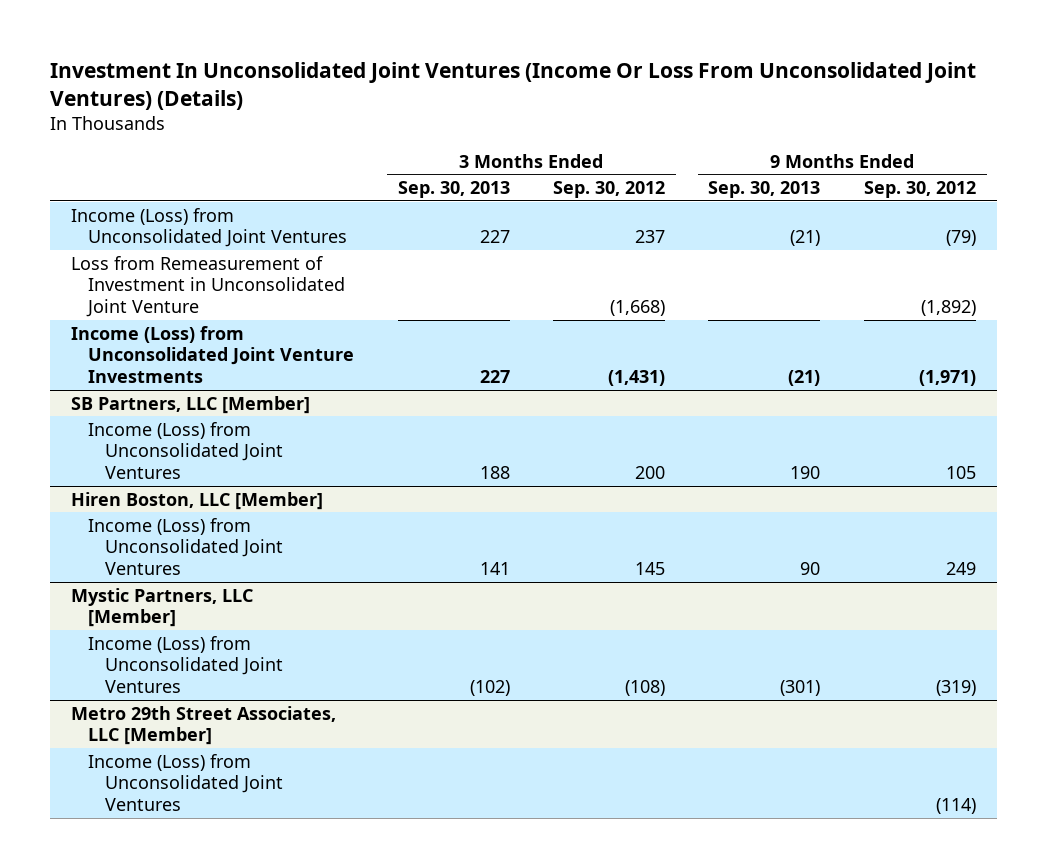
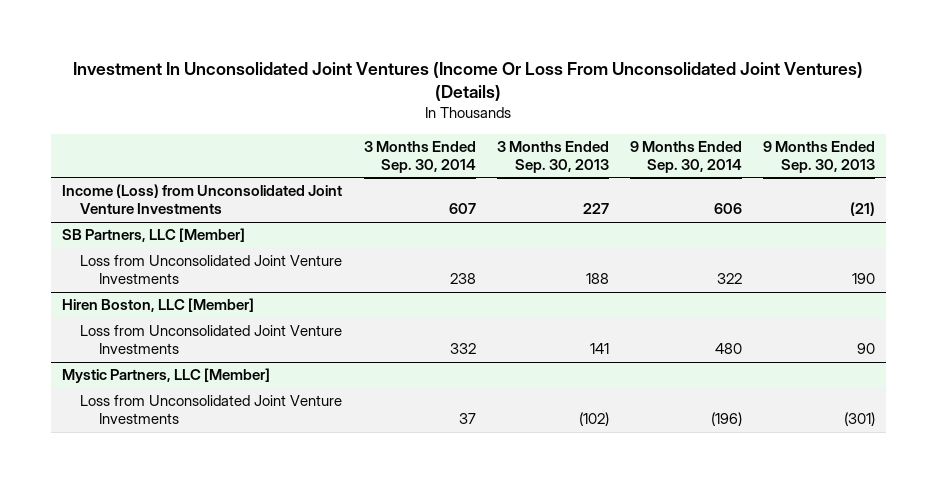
- | 3 Months Ended Sep. 30, 2013 | 3 Months Ended Sep. 30, 2012 | 9 Months Ended Sep. 30, 2013 | 9 Months Ended Sep. 30, 2012
+ | 3 Months Ended Sep. 30, 2014 | 3 Months Ended Sep. 30, 2013 | 9 Months Ended Sep. 30, 2014 | 9 Months Ended Sep. 30, 2013
- Income (Loss) from Unconsolidated Joint Ventures | 227 | 237 | (21) | (79)
- Loss from Remeasurement of Investment in Unconsolidated Joint Venture | | (1,668) | | (1,892)
@ SB Partners, LLC [Member]
- Income (Loss) from Unconsolidated Joint Ventures | 188 | 200 | 190 | 105
+ Loss from Unconsolidated Joint Venture Investments | 238 | 188 | 322 | 190
@ Hiren Boston, LLC [Member]
- Income (Loss) from Unconsolidated Joint Ventures | 141 | 145 | 90 | 249
+ Loss from Unconsolidated Joint Venture Investments | 332 | 141 | 480 | 90
@ Mystic Partners, LLC [Member]
- Income (Loss) from Unconsolidated Joint Ventures | (102) | (108) | (301) | (319)
- Metro 29th Street Associates, LLC [Member]
- Income (Loss) from Unconsolidated Joint Ventures | | | | (114)
@ Mystic Partners, LLC [Member]
+ Loss from Unconsolidated Joint Venture Investments | 37 | (102) | (196) | (301)

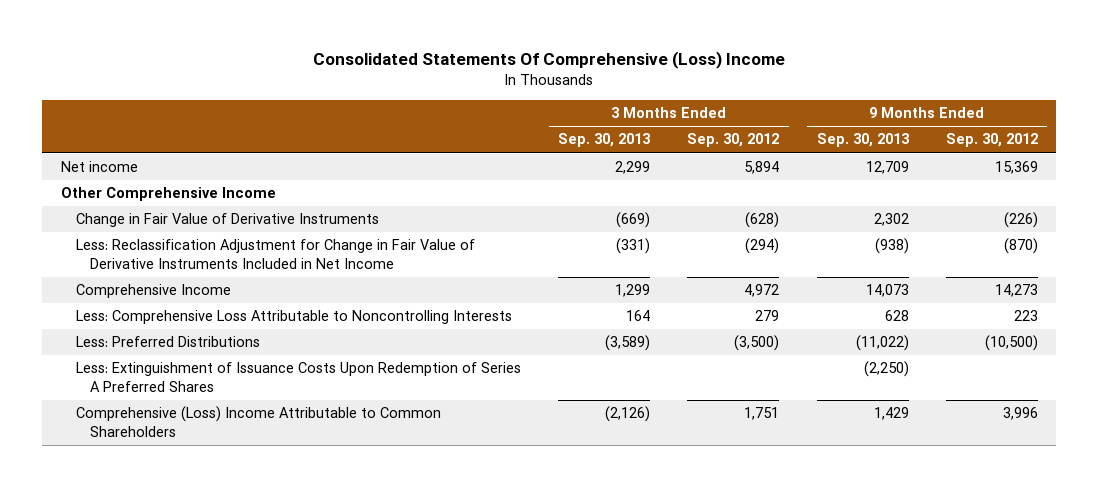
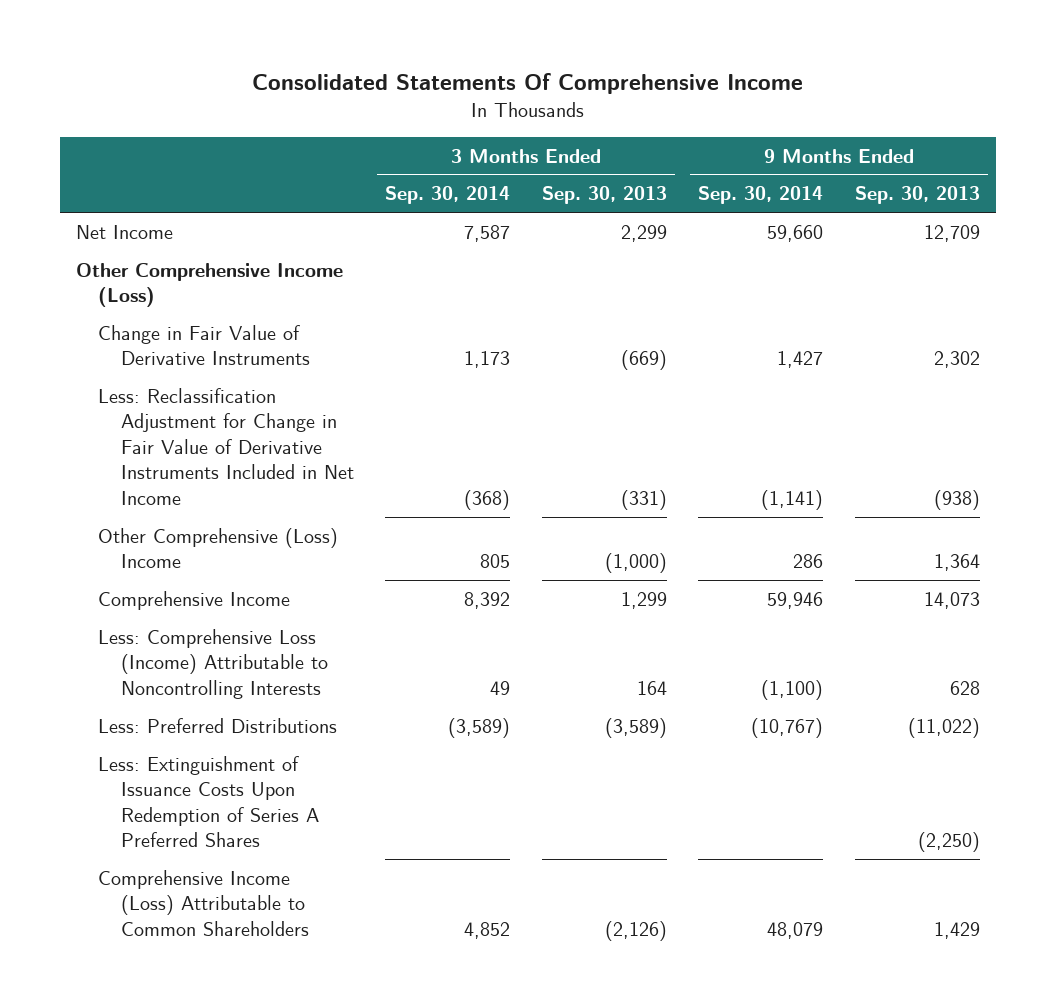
- Consolidated Statements Of Comprehensive (Loss) Income
+ Consolidated Statements Of Comprehensive Income
- | 3 Months Ended Sep. 30, 2013 | 3 Months Ended Sep. 30, 2012 | 9 Months Ended Sep. 30, 2013 | 9 Months Ended Sep. 30, 2012
+ | 3 Months Ended Sep. 30, 2014 | 3 Months Ended Sep. 30, 2013 | 9 Months Ended Sep. 30, 2014 | 9 Months Ended Sep. 30, 2013
- Net income | 2,299 | 5,894 | 12,709 | 15,369
- Other Comprehensive Income
+ Net Income | 7,587 | 2,299 | 59,660 | 12,709
+ Other Comprehensive Income (Loss)
+ Other Comprehensive (Loss) Income | 805 | (1,000) | 286 | 1,364
- Less: Comprehensive Loss Attributable to Noncontrolling Interests | 164 | 279 | 628 | 223
+ Less: Comprehensive Loss (Income) Attributable to Noncontrolling Interests | 49 | 164 | (1,100) | 628
- Comprehensive (Loss) Income Attributable to Common Shareholders | (2,126) | 1,751 | 1,429 | 3,996
+ Comprehensive Income (Loss) Attributable to Common Shareholders | 4,852 | (2,126) | 48,079 | 1,429

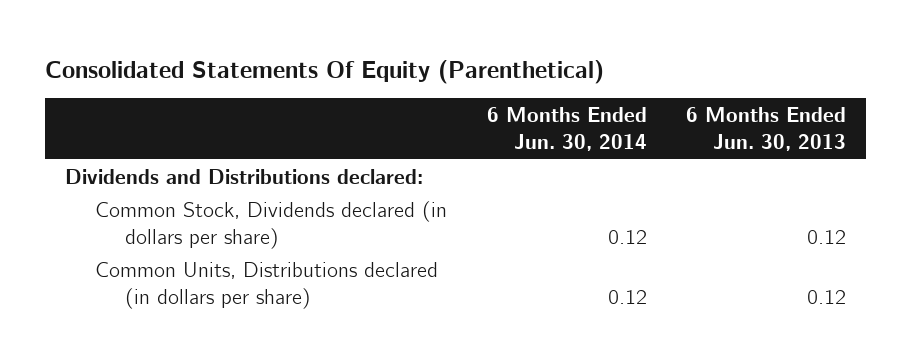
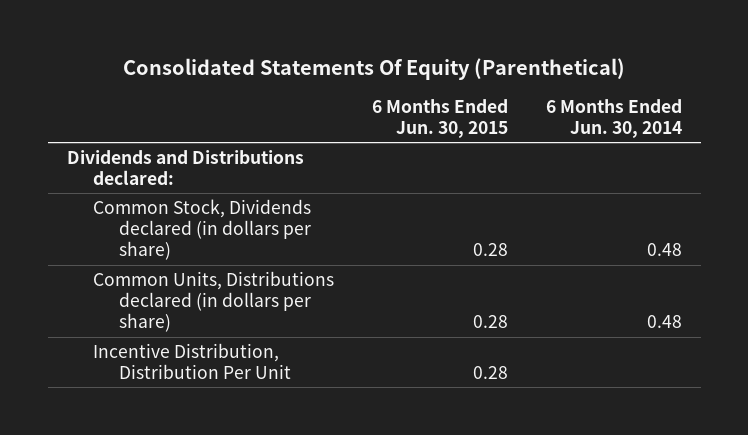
- | 6 Months Ended Jun. 30, 2014 | 6 Months Ended Jun. 30, 2013
+ | 6 Months Ended Jun. 30, 2015 | 6 Months Ended Jun. 30, 2014
- Common Stock, Dividends declared (in dollars per share) | 0.12 | 0.12
- Common Units, Distributions declared (in dollars per share) | 0.12 | 0.12
+ Common Stock, Dividends declared (in dollars per share) | 0.28 | 0.48
+ Common Units, Distributions declared (in dollars per share) | 0.28 | 0.48
+ Incentive Distribution, Distribution Per Unit | 0.28 |

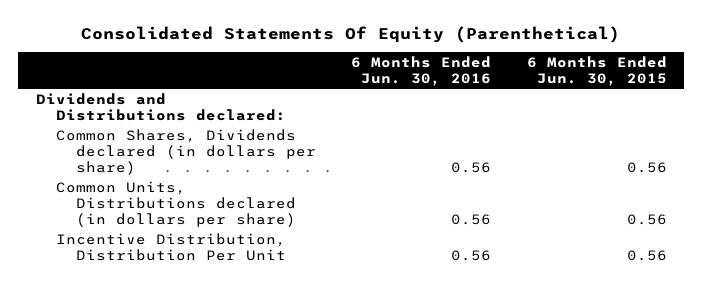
- | 6 Months Ended Jun. 30, 2015 | 6 Months Ended Jun. 30, 2014
+ | 6 Months Ended Jun. 30, 2016 | 6 Months Ended Jun. 30, 2015
- Common Stock, Dividends declared (in dollars per share) | 0.28 | 0.48
- Common Units, Distributions declared (in dollars per share) | 0.28 | 0.48
- Incentive Distribution, Distribution Per Unit | 0.28 |
+ Common Shares, Dividends declared (in dollars per share) | 0.56 | 0.56
+ Common Units, Distributions declared (in dollars per share) | 0.56 | 0.56
+ Incentive Distribution, Distribution Per Unit | 0.56 | 0.56

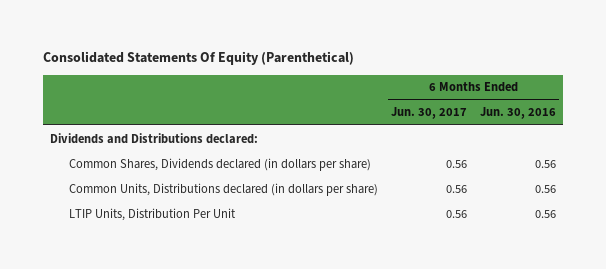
- | 6 Months Ended Jun. 30, 2016 | 6 Months Ended Jun. 30, 2015
+ | 6 Months Ended Jun. 30, 2017 | 6 Months Ended Jun. 30, 2016
- Incentive Distribution, Distribution Per Unit | 0.56 | 0.56
+ LTIP Units, Distribution Per Unit | 0.56 | 0.56

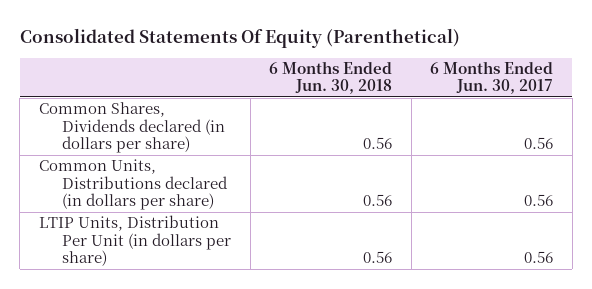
- | 6 Months Ended Jun. 30, 2017 | 6 Months Ended Jun. 30, 2016
+ | 6 Months Ended Jun. 30, 2018 | 6 Months Ended Jun. 30, 2017
- Dividends and Distributions declared:
- LTIP Units, Distribution Per Unit | 0.56 | 0.56
+ LTIP Units, Distribution Per Unit (in dollars per share) | 0.56 | 0.56

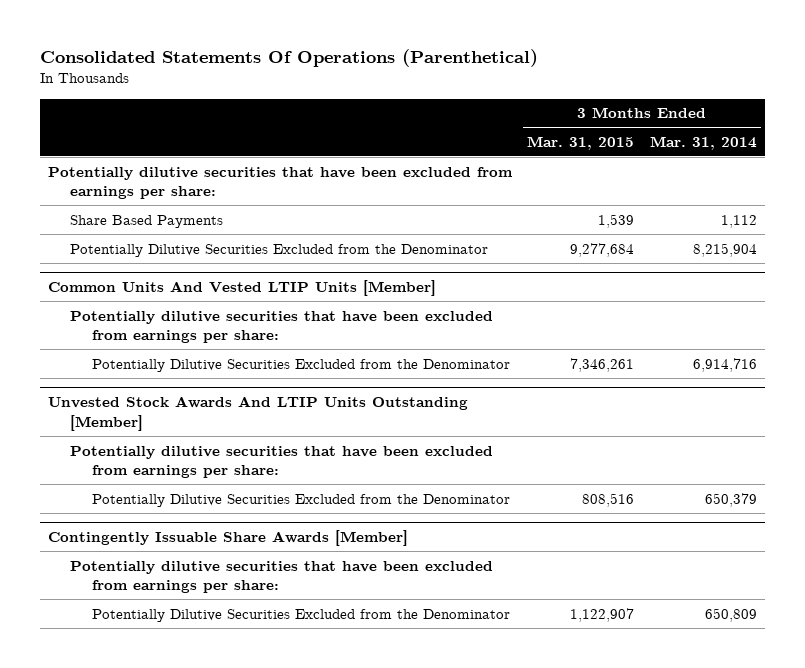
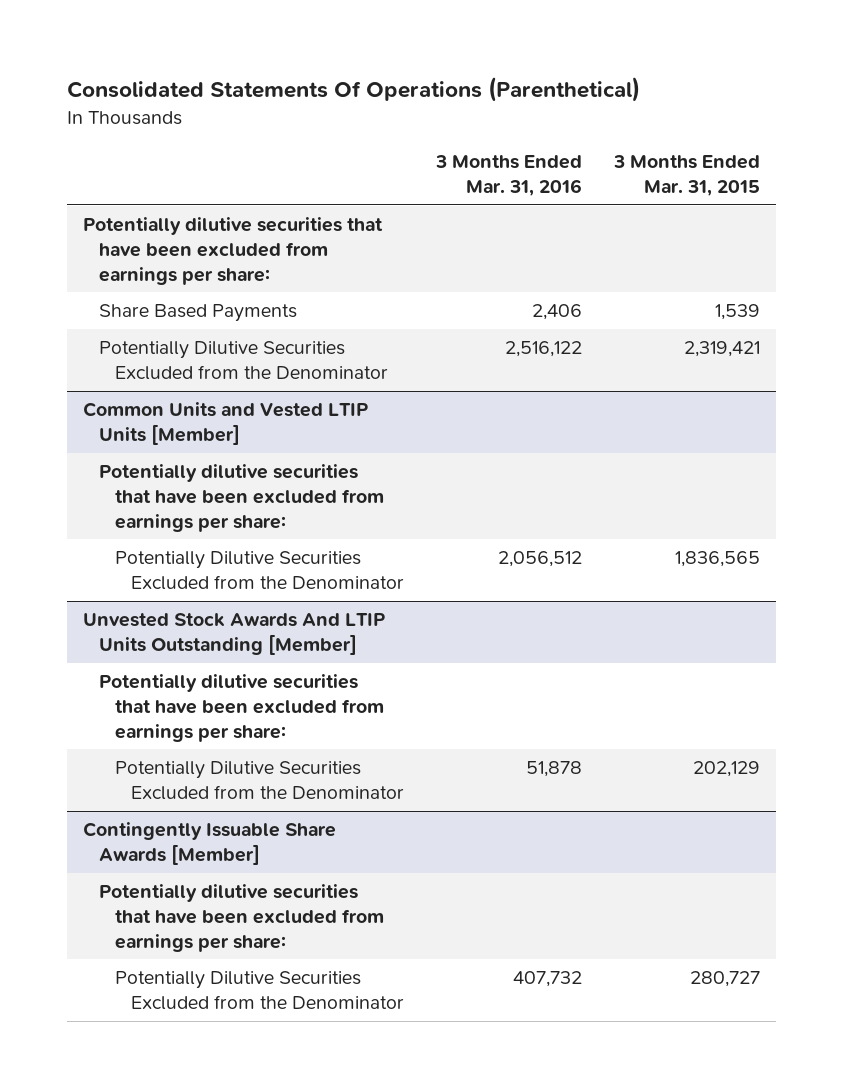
- | 3 Months Ended Mar. 31, 2015 | 3 Months Ended Mar. 31, 2014
+ | 3 Months Ended Mar. 31, 2016 | 3 Months Ended Mar. 31, 2015
- Potentially Dilutive Securities Excluded from the Denominator | 9,277,684 | 8,215,904
- Common Units And Vested LTIP Units [Member]
+ Potentially Dilutive Securities Excluded from the Denominator | 2,516,122 | 2,319,421
+ Common Units and Vested LTIP Units [Member]
- Potentially Dilutive Securities Excluded from the Denominator | 7,346,261 | 6,914,716
+ Potentially Dilutive Securities Excluded from the Denominator | 2,056,512 | 1,836,565
@ Unvested Stock Awards And LTIP Units Outstanding [Member]
- Potentially Dilutive Securities Excluded from the Denominator | 808,516 | 650,379
+ Potentially Dilutive Securities Excluded from the Denominator | 51,878 | 202,129
@ Contingently Issuable Share Awards [Member]
- Potentially Dilutive Securities Excluded from the Denominator | 1,122,907 | 650,809
+ Potentially Dilutive Securities Excluded from the Denominator | 407,732 | 280,727

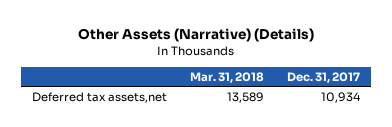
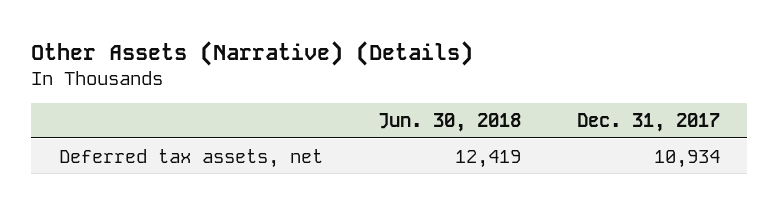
- | Mar. 31, 2018 | Dec. 31, 2017
+ | Jun. 30, 2018 | Dec. 31, 2017
- Deferred tax assets,net | 13,589 | 10,934
+ Deferred tax assets, net | 12,419 | 10,934

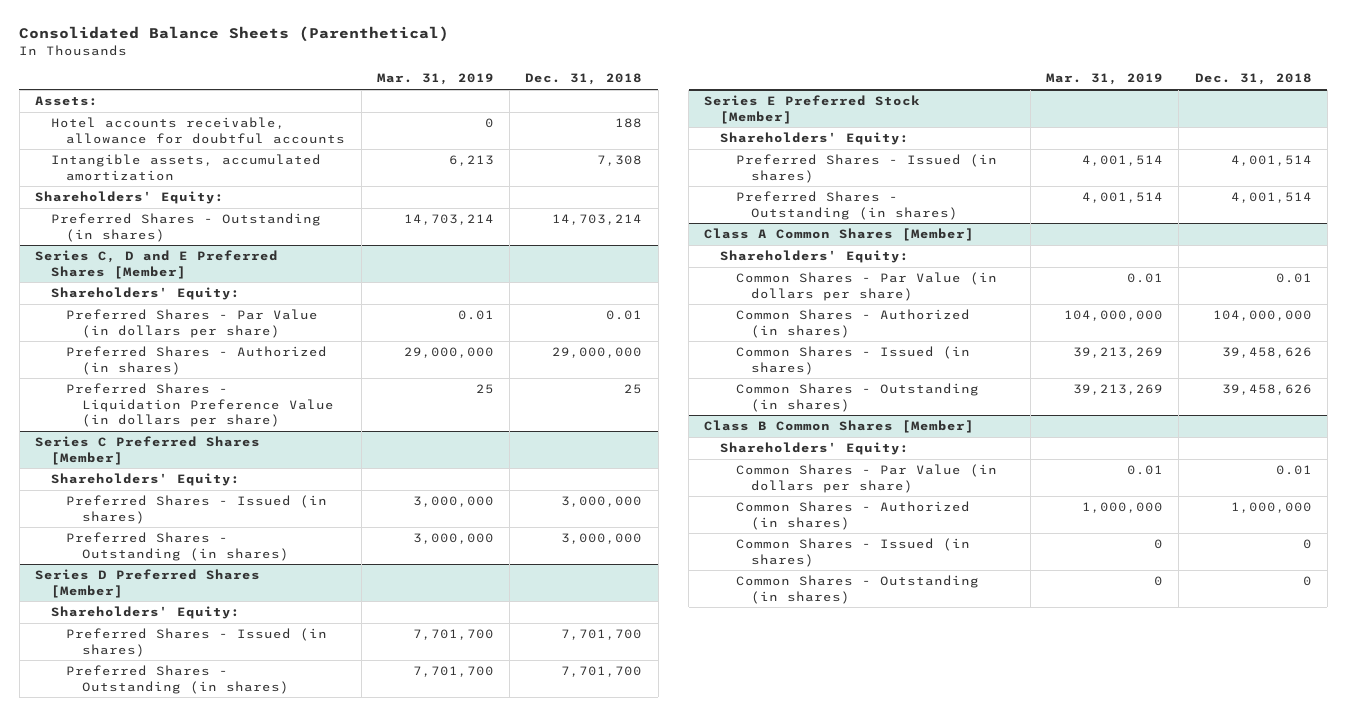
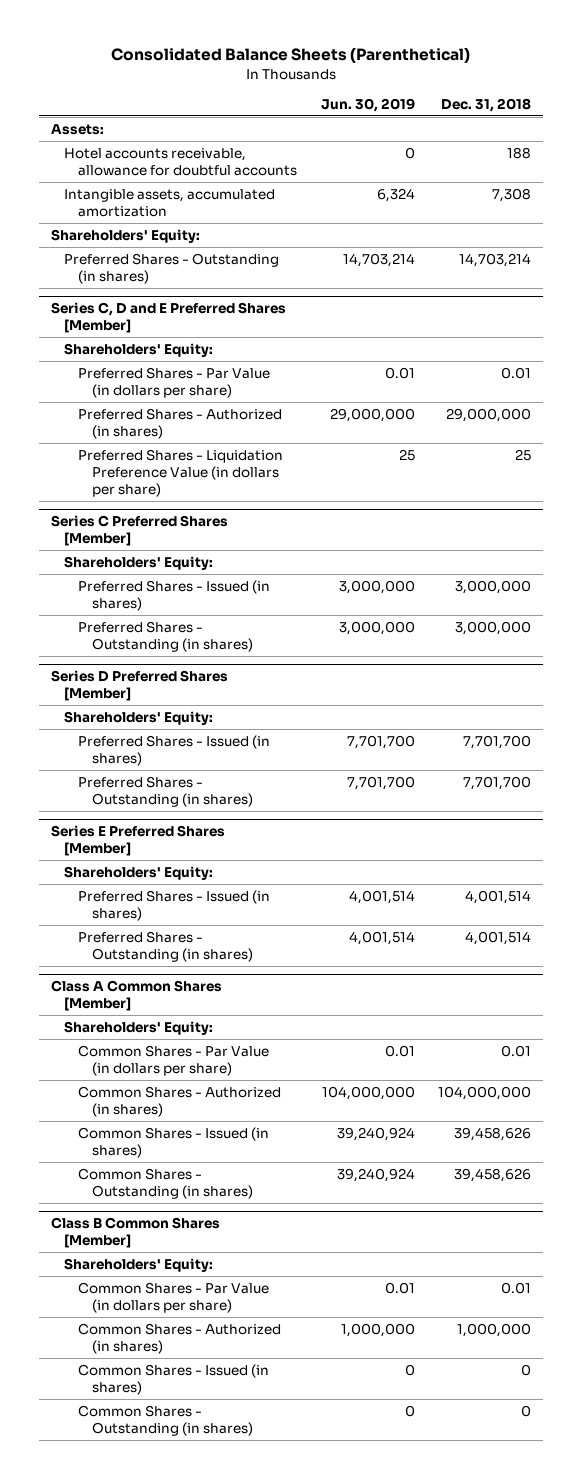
- | Mar. 31, 2019 | Dec. 31, 2018
+ | Jun. 30, 2019 | Dec. 31, 2018
- Series E Preferred Stock [Member]
+ Series E Preferred Shares [Member]

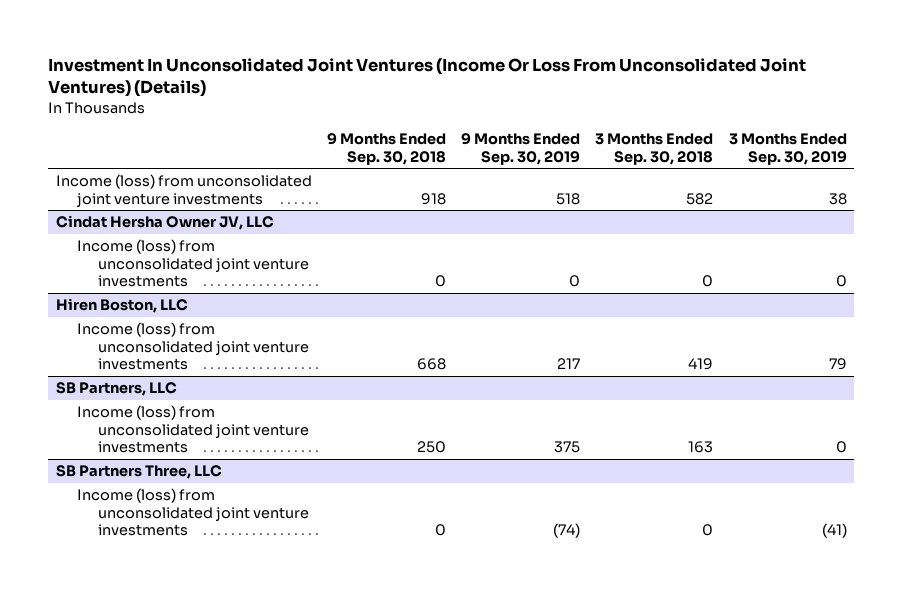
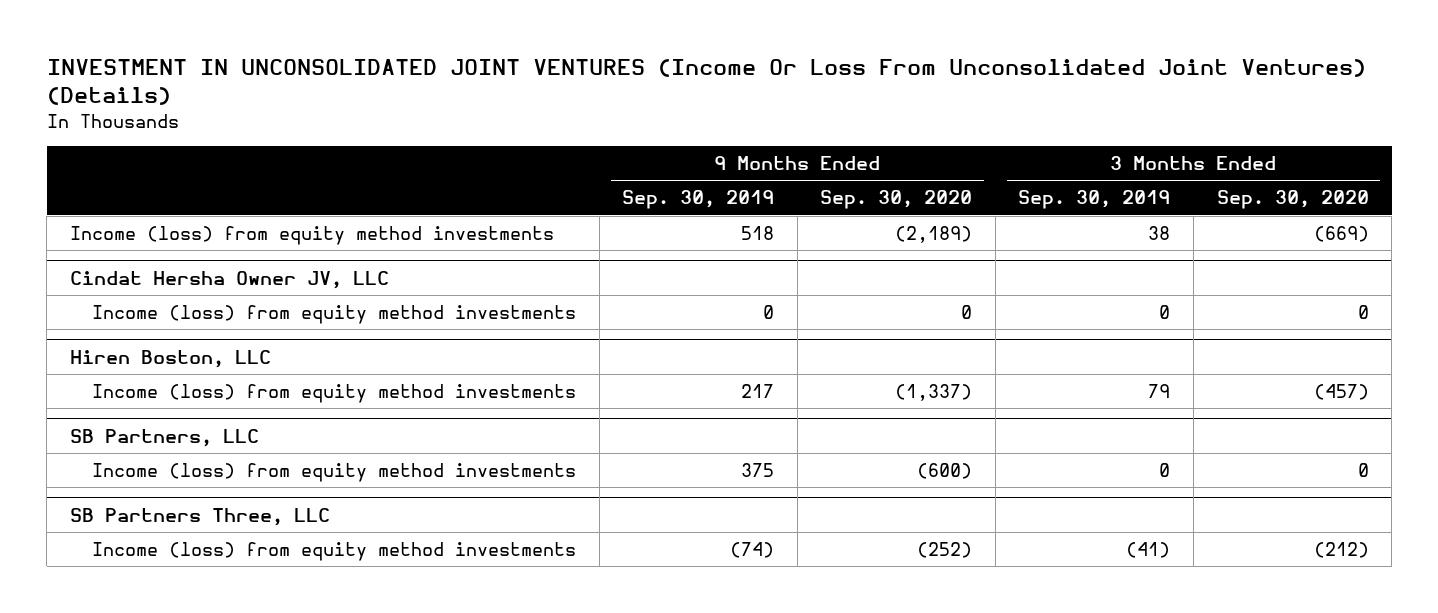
- Investment In Unconsolidated Joint Ventures (Income Or Loss From Unconsolidated Joint Ventures) (Details)
+ INVESTMENT IN UNCONSOLIDATED JOINT VENTURES (Income Or Loss From Unconsolidated Joint Ventures) (Details)
- | 9 Months Ended Sep. 30, 2018 | 9 Months Ended Sep. 30, 2019 | 3 Months Ended Sep. 30, 2018 | 3 Months Ended Sep. 30, 2019
+ | 9 Months Ended Sep. 30, 2019 | 9 Months Ended Sep. 30, 2020 | 3 Months Ended Sep. 30, 2019 | 3 Months Ended Sep. 30, 2020
- Income (loss) from unconsolidated joint venture investments | 918 | 518 | 582 | 38
+ Income (loss) from equity method investments | 518 | (2,189) | 38 | (669)
@ Cindat Hersha Owner JV, LLC
- Income (loss) from unconsolidated joint venture investments | 0 | 0 | 0 | 0
+ Income (loss) from equity method investments | 0 | 0 | 0 | 0
@ Hiren Boston, LLC
- Income (loss) from unconsolidated joint venture investments | 668 | 217 | 419 | 79
+ Income (loss) from equity method investments | 217 | (1,337) | 79 | (457)
@ SB Partners, LLC
- Income (loss) from unconsolidated joint venture investments | 250 | 375 | 163 | 0
+ Income (loss) from equity method investments | 375 | (600) | 0 | 0
@ SB Partners Three, LLC
- Income (loss) from unconsolidated joint venture investments | 0 | (74) | 0 | (41)
+ Income (loss) from equity method investments | (74) | (252) | (41) | (212)

